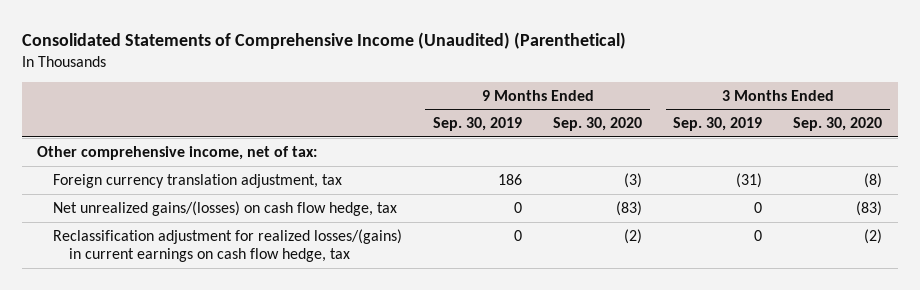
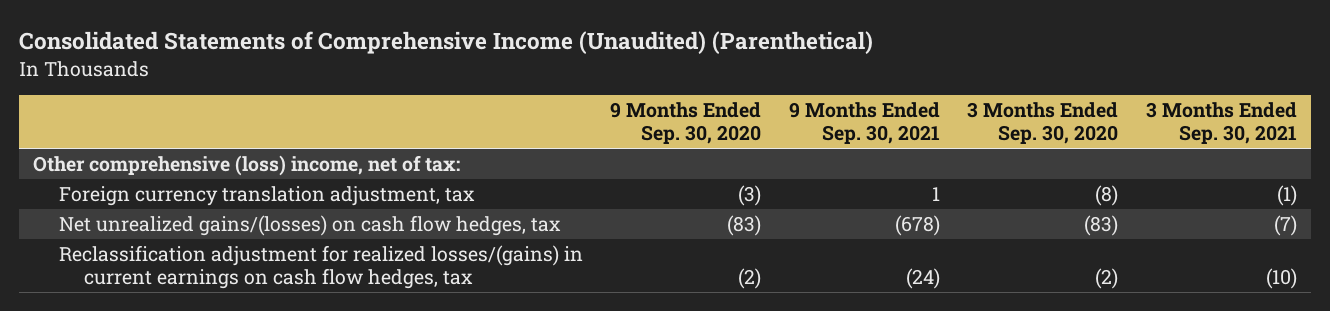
- | 9 Months Ended Sep. 30, 2019 | 9 Months Ended Sep. 30, 2020 | 3 Months Ended Sep. 30, 2019 | 3 Months Ended Sep. 30, 2020
+ | 9 Months Ended Sep. 30, 2020 | 9 Months Ended Sep. 30, 2021 | 3 Months Ended Sep. 30, 2020 | 3 Months Ended Sep. 30, 2021
- Other comprehensive income, net of tax:
+ Other comprehensive (loss) income, net of tax:
- Net unrealized gains/(losses) on cash flow hedge, tax | 0 | (83) | 0 | (83)
- Reclassification adjustment for realized losses/(gains) in current earnings on cash flow hedge, tax | 0 | (2) | 0 | (2)
+ Net unrealized gains/(losses) on cash flow hedges, tax | (83) | (678) | (83) | (7)
+ Reclassification adjustment for realized losses/(gains) in current earnings on cash flow hedges, tax | (2) | (24) | (2) | (10)

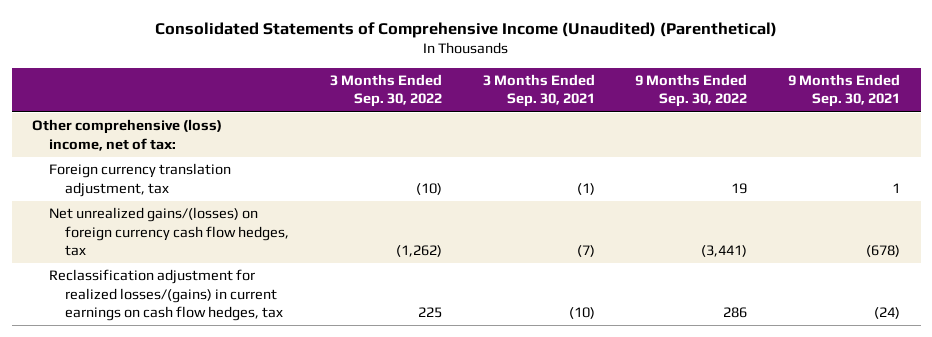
- | 9 Months Ended Sep. 30, 2020 | 9 Months Ended Sep. 30, 2021 | 3 Months Ended Sep. 30, 2020 | 3 Months Ended Sep. 30, 2021
+ | 3 Months Ended Sep. 30, 2022 | 3 Months Ended Sep. 30, 2021 | 9 Months Ended Sep. 30, 2022 | 9 Months Ended Sep. 30, 2021
- Net unrealized gains/(losses) on cash flow hedges, tax | (83) | (678) | (83) | (7)
+ Net unrealized gains/(losses) on foreign currency cash flow hedges, tax | (1,262) | (7) | (3,441) | (678)

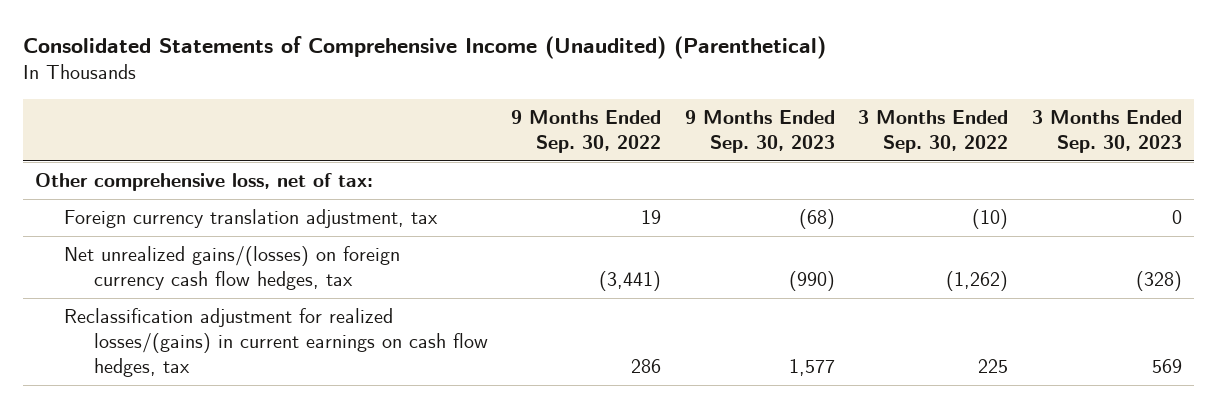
- | 3 Months Ended Sep. 30, 2022 | 3 Months Ended Sep. 30, 2021 | 9 Months Ended Sep. 30, 2022 | 9 Months Ended Sep. 30, 2021
+ | 9 Months Ended Sep. 30, 2022 | 9 Months Ended Sep. 30, 2023 | 3 Months Ended Sep. 30, 2022 | 3 Months Ended Sep. 30, 2023
- Other comprehensive (loss) income, net of tax:
+ Other comprehensive loss, net of tax:

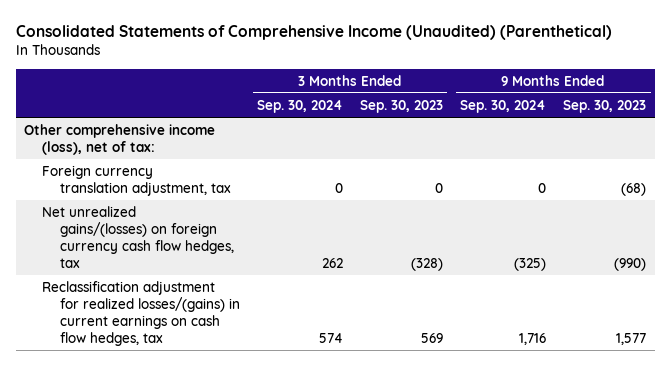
- | 9 Months Ended Sep. 30, 2022 | 9 Months Ended Sep. 30, 2023 | 3 Months Ended Sep. 30, 2022 | 3 Months Ended Sep. 30, 2023
+ | 3 Months Ended Sep. 30, 2024 | 3 Months Ended Sep. 30, 2023 | 9 Months Ended Sep. 30, 2024 | 9 Months Ended Sep. 30, 2023
- Other comprehensive loss, net of tax:
+ Other comprehensive income (loss), net of tax:

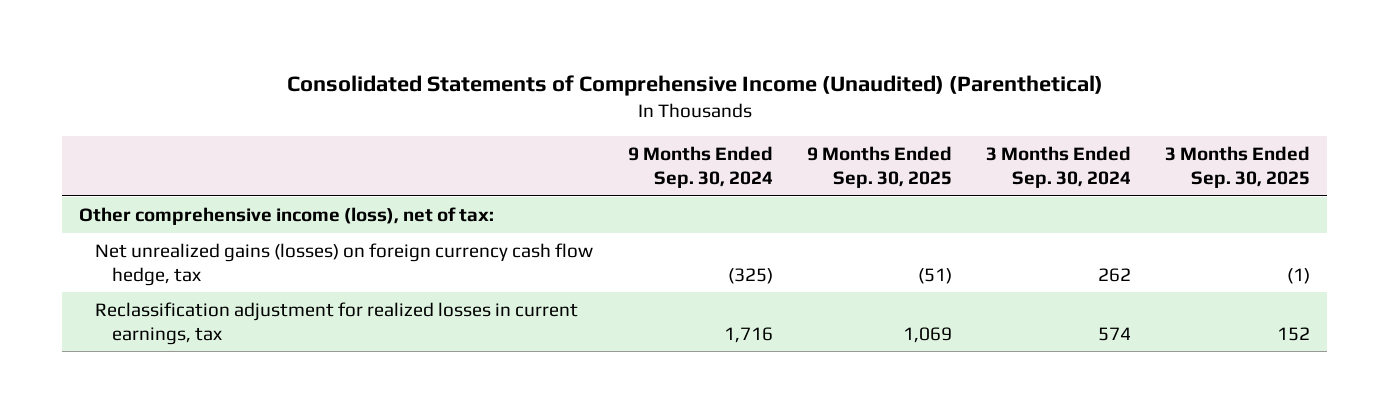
- | 3 Months Ended Sep. 30, 2024 | 3 Months Ended Sep. 30, 2023 | 9 Months Ended Sep. 30, 2024 | 9 Months Ended Sep. 30, 2023
+ | 9 Months Ended Sep. 30, 2024 | 9 Months Ended Sep. 30, 2025 | 3 Months Ended Sep. 30, 2024 | 3 Months Ended Sep. 30, 2025
- Foreign currency translation adjustment, tax | 0 | 0 | 0 | (68)
- Net unrealized gains/(losses) on foreign currency cash flow hedges, tax | 262 | (328) | (325) | (990)
- Reclassification adjustment for realized losses/(gains) in current earnings on cash flow hedges, tax | 574 | 569 | 1,716 | 1,577
+ Net unrealized gains (losses) on foreign currency cash flow hedge, tax | (325) | (51) | 262 | (1)
+ Reclassification adjustment for realized losses in current earnings, tax | 1,716 | 1,069 | 574 | 152

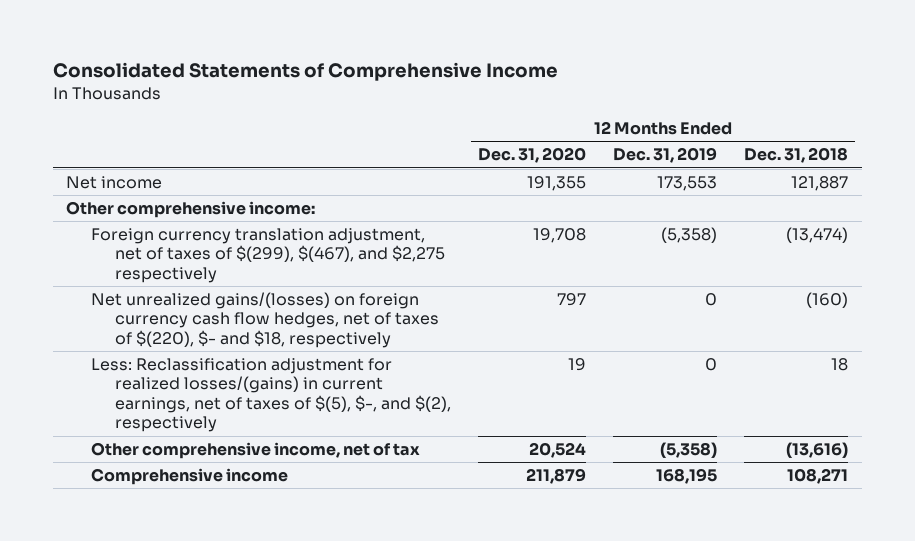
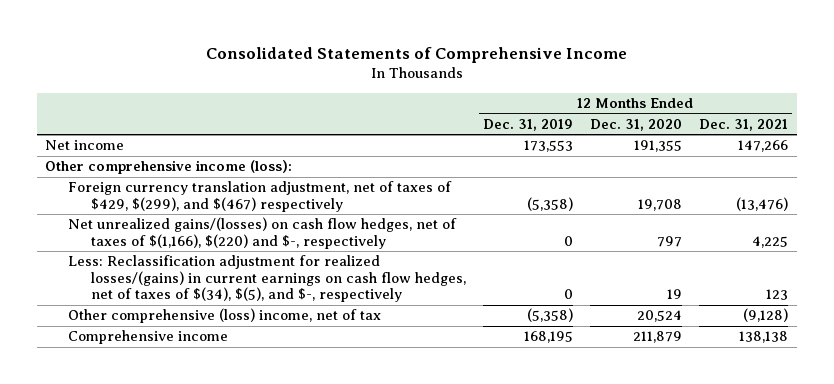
- | 12 Months Ended Dec. 31, 2020 | 12 Months Ended Dec. 31, 2019 | 12 Months Ended Dec. 31, 2018
+ | 12 Months Ended Dec. 31, 2019 | 12 Months Ended Dec. 31, 2020 | 12 Months Ended Dec. 31, 2021
- Other comprehensive income:
- Foreign currency translation adjustment, net of taxes of $(299), $(467), and $2,275 respectively | 19,708 | (5,358) | (13,474)
- Net unrealized gains/(losses) on foreign currency cash flow hedges, net of taxes of $(220), $- and $18, respectively | 797 | 0 | (160)
- Less: Reclassification adjustment for realized losses/(gains) in current earnings, net of taxes of $(5), $-, and $(2), respectively | 19 | 0 | 18
- Other comprehensive income, net of tax | 20,524 | (5,358) | (13,616)
+ Other comprehensive income (loss):
+ Foreign currency translation adjustment, net of taxes of $429, $(299), and $(467) respectively | (5,358) | 19,708 | (13,476)
+ Net unrealized gains/(losses) on cash flow hedges, net of taxes of $(1,166), $(220) and $-, respectively | 0 | 797 | 4,225
+ Less: Reclassification adjustment for realized losses/(gains) in current earnings on cash flow hedges, net of taxes of $(34), $(5), and $-, respectively | 0 | 19 | 123
+ Other comprehensive (loss) income, net of tax | (5,358) | 20,524 | (9,128)

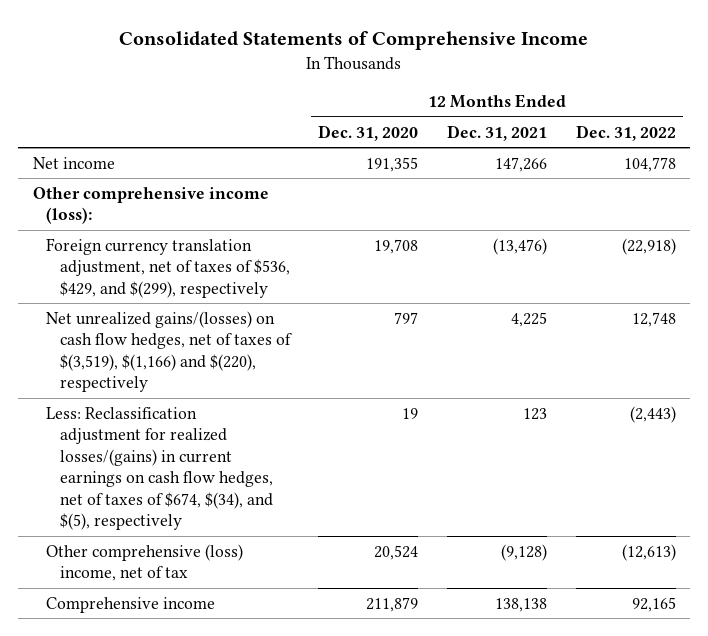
- | 12 Months Ended Dec. 31, 2019 | 12 Months Ended Dec. 31, 2020 | 12 Months Ended Dec. 31, 2021
+ | 12 Months Ended Dec. 31, 2020 | 12 Months Ended Dec. 31, 2021 | 12 Months Ended Dec. 31, 2022
- Foreign currency translation adjustment, net of taxes of $429, $(299), and $(467) respectively | (5,358) | 19,708 | (13,476)
- Net unrealized gains/(losses) on cash flow hedges, net of taxes of $(1,166), $(220) and $-, respectively | 0 | 797 | 4,225
- Less: Reclassification adjustment for realized losses/(gains) in current earnings on cash flow hedges, net of taxes of $(34), $(5), and $-, respectively | 0 | 19 | 123
+ Foreign currency translation adjustment, net of taxes of $536, $429, and $(299), respectively | 19,708 | (13,476) | (22,918)
+ Net unrealized gains/(losses) on cash flow hedges, net of taxes of $(3,519), $(1,166) and $(220), respectively | 797 | 4,225 | 12,748
+ Less: Reclassification adjustment for realized losses/(gains) in current earnings on cash flow hedges, net of taxes of $674, $(34), and $(5), respectively | 19 | 123 | (2,443)

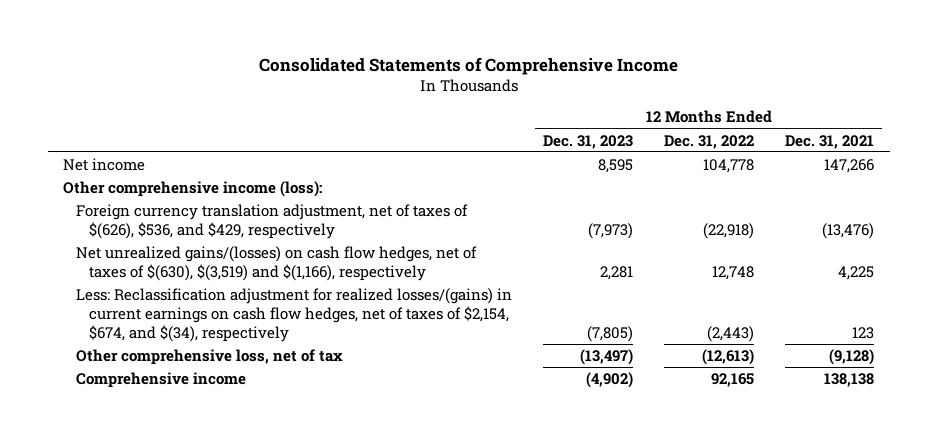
- | 12 Months Ended Dec. 31, 2020 | 12 Months Ended Dec. 31, 2021 | 12 Months Ended Dec. 31, 2022
+ | 12 Months Ended Dec. 31, 2023 | 12 Months Ended Dec. 31, 2022 | 12 Months Ended Dec. 31, 2021
- Foreign currency translation adjustment, net of taxes of $536, $429, and $(299), respectively | 19,708 | (13,476) | (22,918)
- Net unrealized gains/(losses) on cash flow hedges, net of taxes of $(3,519), $(1,166) and $(220), respectively | 797 | 4,225 | 12,748
- Less: Reclassification adjustment for realized losses/(gains) in current earnings on cash flow hedges, net of taxes of $674, $(34), and $(5), respectively | 19 | 123 | (2,443)
- Other comprehensive (loss) income, net of tax | 20,524 | (9,128) | (12,613)
+ Foreign currency translation adjustment, net of taxes of $(626), $536, and $429, respectively | (7,973) | (22,918) | (13,476)
+ Net unrealized gains/(losses) on cash flow hedges, net of taxes of $(630), $(3,519) and $(1,166), respectively | 2,281 | 12,748 | 4,225
+ Less: Reclassification adjustment for realized losses/(gains) in current earnings on cash flow hedges, net of taxes of $2,154, $674, and $(34), respectively | (7,805) | (2,443) | 123
+ Other comprehensive loss, net of tax | (13,497) | (12,613) | (9,128)

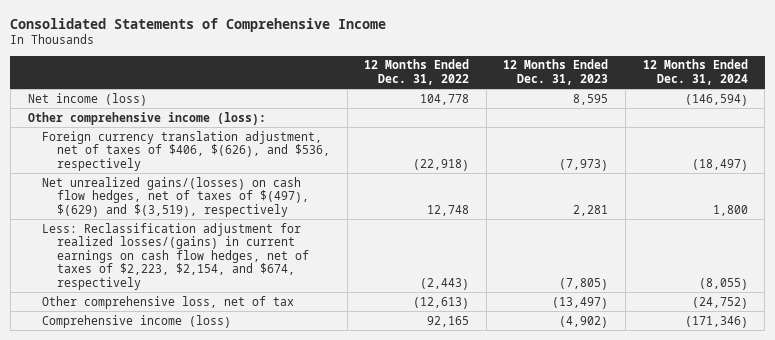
- | 12 Months Ended Dec. 31, 2023 | 12 Months Ended Dec. 31, 2022 | 12 Months Ended Dec. 31, 2021
+ | 12 Months Ended Dec. 31, 2022 | 12 Months Ended Dec. 31, 2023 | 12 Months Ended Dec. 31, 2024
- Net income | 8,595 | 104,778 | 147,266
+ Net income (loss) | 104,778 | 8,595 | (146,594)
- Foreign currency translation adjustment, net of taxes of $(626), $536, and $429, respectively | (7,973) | (22,918) | (13,476)
- Net unrealized gains/(losses) on cash flow hedges, net of taxes of $(630), $(3,519) and $(1,166), respectively | 2,281 | 12,748 | 4,225
- Less: Reclassification adjustment for realized losses/(gains) in current earnings on cash flow hedges, net of taxes of $2,154, $674, and $(34), respectively | (7,805) | (2,443) | 123
+ Foreign currency translation adjustment, net of taxes of $406, $(626), and $536, respectively | (22,918) | (7,973) | (18,497)
+ Net unrealized gains/(losses) on cash flow hedges, net of taxes of $(497), $(629) and $(3,519), respectively | 12,748 | 2,281 | 1,800
+ Less: Reclassification adjustment for realized losses/(gains) in current earnings on cash flow hedges, net of taxes of $2,223, $2,154, and $674, respectively | (2,443) | (7,805) | (8,055)
- Comprehensive income | (4,902) | 92,165 | 138,138
+ Comprehensive income (loss) | 92,165 | (4,902) | (171,346)

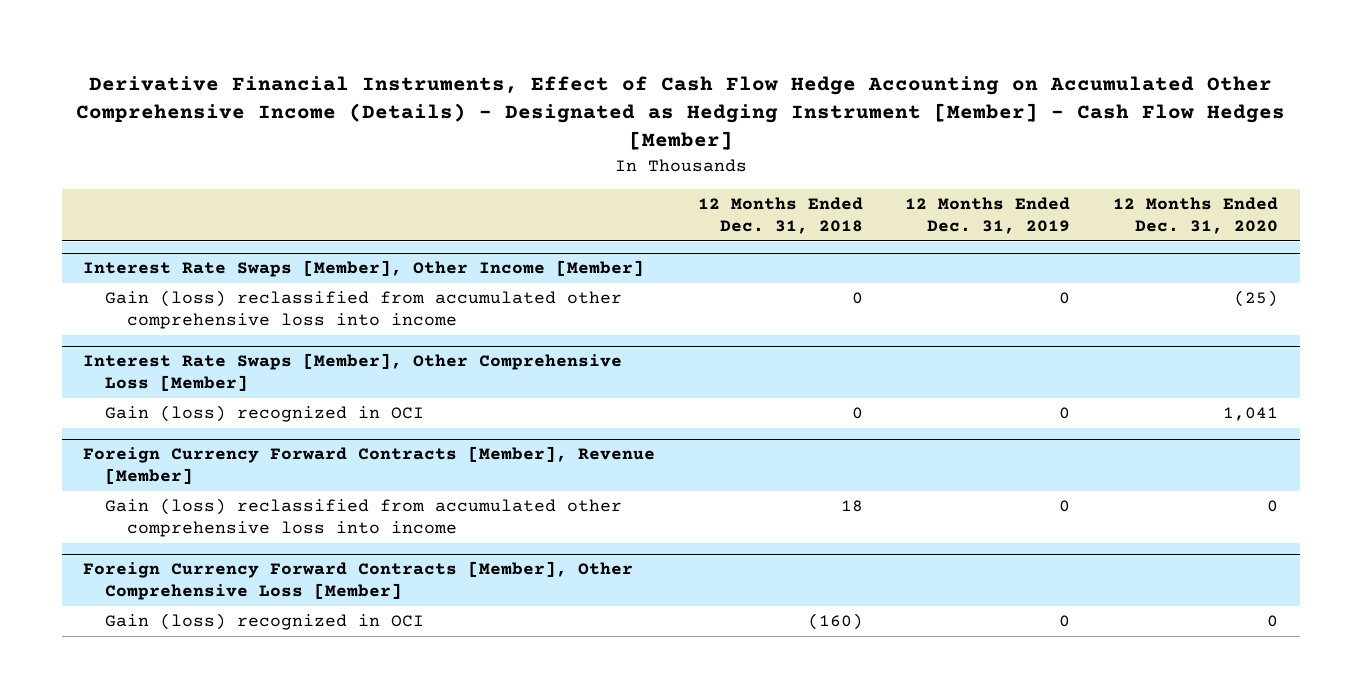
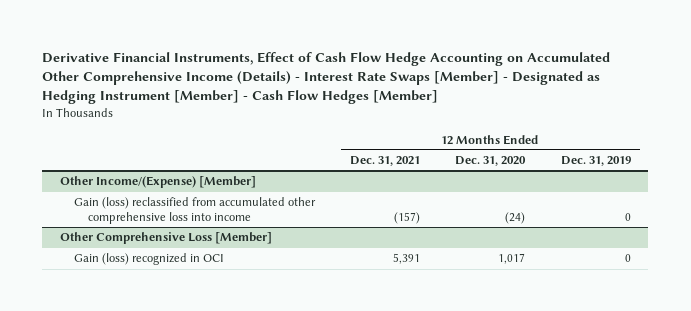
- Derivative Financial Instruments, Effect of Cash Flow Hedge Accounting on Accumulated Other Comprehensive Income (Details) - Designated as Hedging Instrument [Member] - Cash Flow Hedges [Member]
+ Derivative Financial Instruments, Effect of Cash Flow Hedge Accounting on Accumulated Other Comprehensive Income (Details) - Interest Rate Swaps [Member] - Designated as Hedging Instrument [Member] - Cash Flow Hedges [Member]
- | 12 Months Ended Dec. 31, 2018 | 12 Months Ended Dec. 31, 2019 | 12 Months Ended Dec. 31, 2020
+ | 12 Months Ended Dec. 31, 2021 | 12 Months Ended Dec. 31, 2020 | 12 Months Ended Dec. 31, 2019
- Interest Rate Swaps [Member], Other Income [Member]
- Gain (loss) reclassified from accumulated other comprehensive loss into income | 0 | 0 | (25)
- Interest Rate Swaps [Member], Other Comprehensive Loss [Member]
- Gain (loss) recognized in OCI | 0 | 0 | 1,041
- Foreign Currency Forward Contracts [Member], Revenue [Member]
- Gain (loss) reclassified from accumulated other comprehensive loss into income | 18 | 0 | 0
- Foreign Currency Forward Contracts [Member], Other Comprehensive Loss [Member]
- Gain (loss) recognized in OCI | (160) | 0 | 0
+ Other Income/(Expense) [Member]
+ Gain (loss) reclassified from accumulated other comprehensive loss into income | (157) | (24) | 0
+ Other Comprehensive Loss [Member]
+ Gain (loss) recognized in OCI | 5,391 | 1,017 | 0

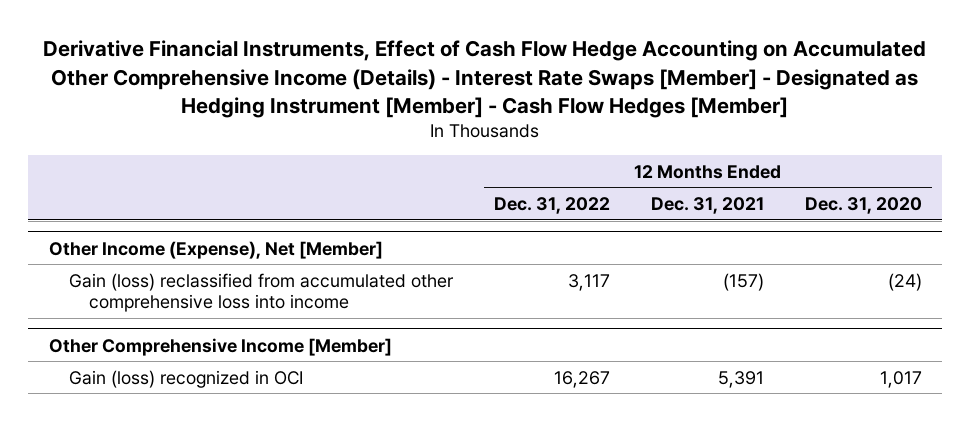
- | 12 Months Ended Dec. 31, 2021 | 12 Months Ended Dec. 31, 2020 | 12 Months Ended Dec. 31, 2019
+ | 12 Months Ended Dec. 31, 2022 | 12 Months Ended Dec. 31, 2021 | 12 Months Ended Dec. 31, 2020
- Other Income/(Expense) [Member]
+ Other Income (Expense), Net [Member]
- Other Comprehensive Loss [Member]
+ Other Comprehensive Income [Member]

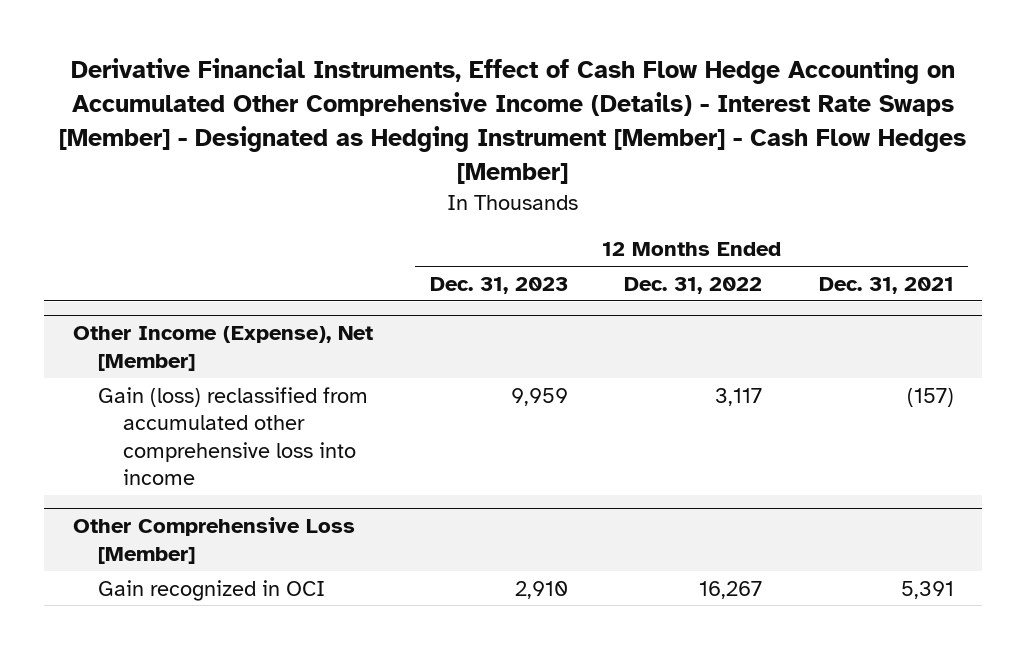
- | 12 Months Ended Dec. 31, 2022 | 12 Months Ended Dec. 31, 2021 | 12 Months Ended Dec. 31, 2020
+ | 12 Months Ended Dec. 31, 2023 | 12 Months Ended Dec. 31, 2022 | 12 Months Ended Dec. 31, 2021
- Other Comprehensive Income [Member]
- Gain (loss) recognized in OCI | 16,267 | 5,391 | 1,017
+ Other Comprehensive Loss [Member]
+ Gain recognized in OCI | 2,910 | 16,267 | 5,391

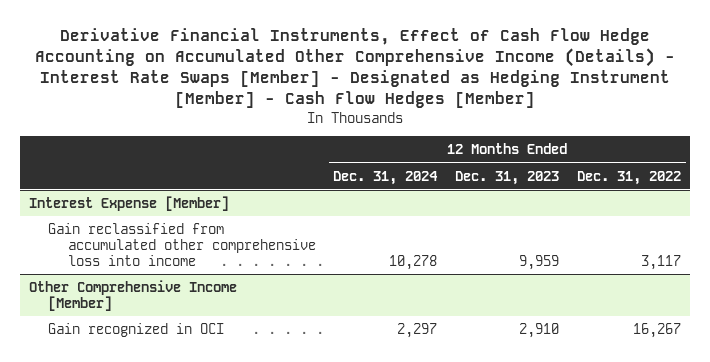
- | 12 Months Ended Dec. 31, 2023 | 12 Months Ended Dec. 31, 2022 | 12 Months Ended Dec. 31, 2021
+ | 12 Months Ended Dec. 31, 2024 | 12 Months Ended Dec. 31, 2023 | 12 Months Ended Dec. 31, 2022
- Other Income (Expense), Net [Member]
- Gain (loss) reclassified from accumulated other comprehensive loss into income | 9,959 | 3,117 | (157)
- Other Comprehensive Loss [Member]
+ Interest Expense [Member]
+ Gain reclassified from accumulated other comprehensive loss into income | 10,278 | 9,959 | 3,117
+ Other Comprehensive Income [Member]

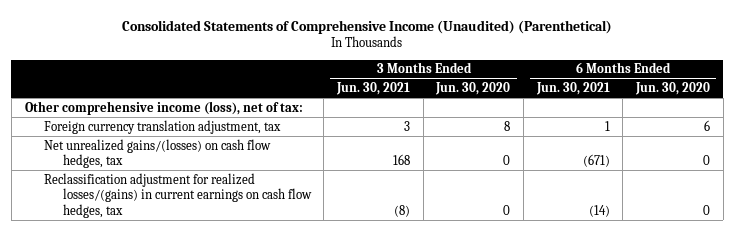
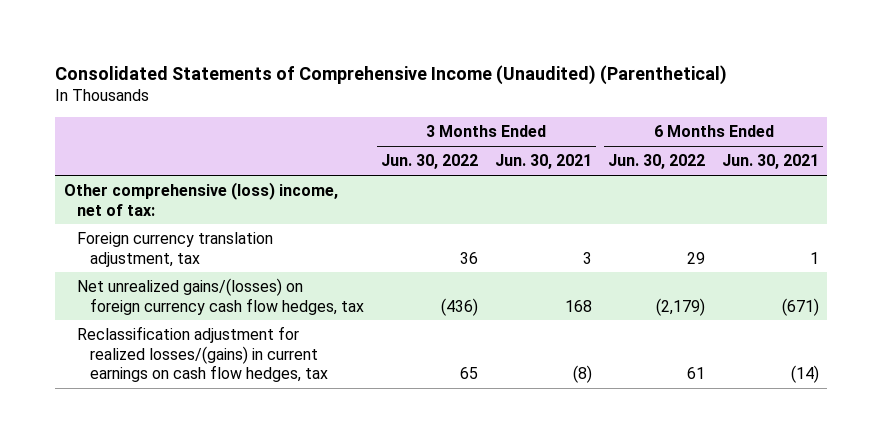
- | 3 Months Ended Jun. 30, 2021 | 3 Months Ended Jun. 30, 2020 | 6 Months Ended Jun. 30, 2021 | 6 Months Ended Jun. 30, 2020
+ | 3 Months Ended Jun. 30, 2022 | 3 Months Ended Jun. 30, 2021 | 6 Months Ended Jun. 30, 2022 | 6 Months Ended Jun. 30, 2021
- Other comprehensive income (loss), net of tax:
+ Other comprehensive (loss) income, net of tax:
- Net unrealized gains/(losses) on cash flow hedges, tax | 168 | 0 | (671) | 0
+ Net unrealized gains/(losses) on foreign currency cash flow hedges, tax | (436) | 168 | (2,179) | (671)

